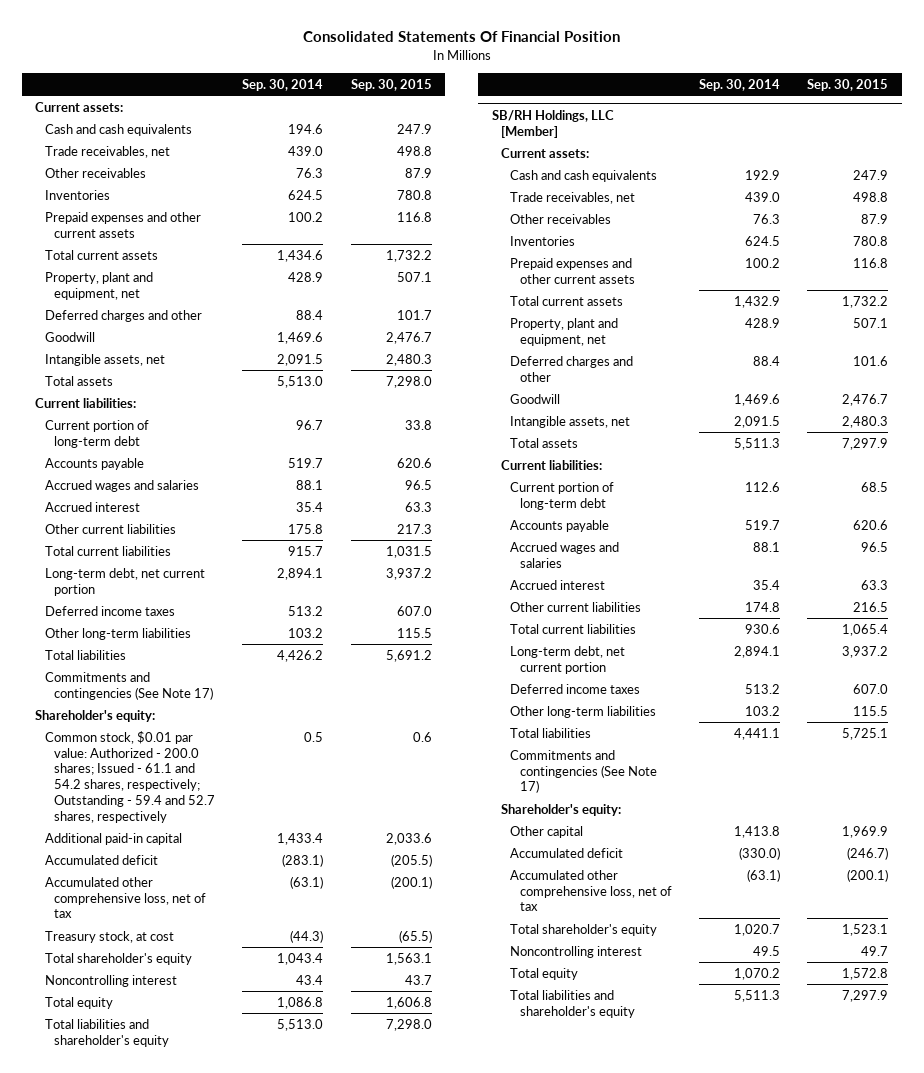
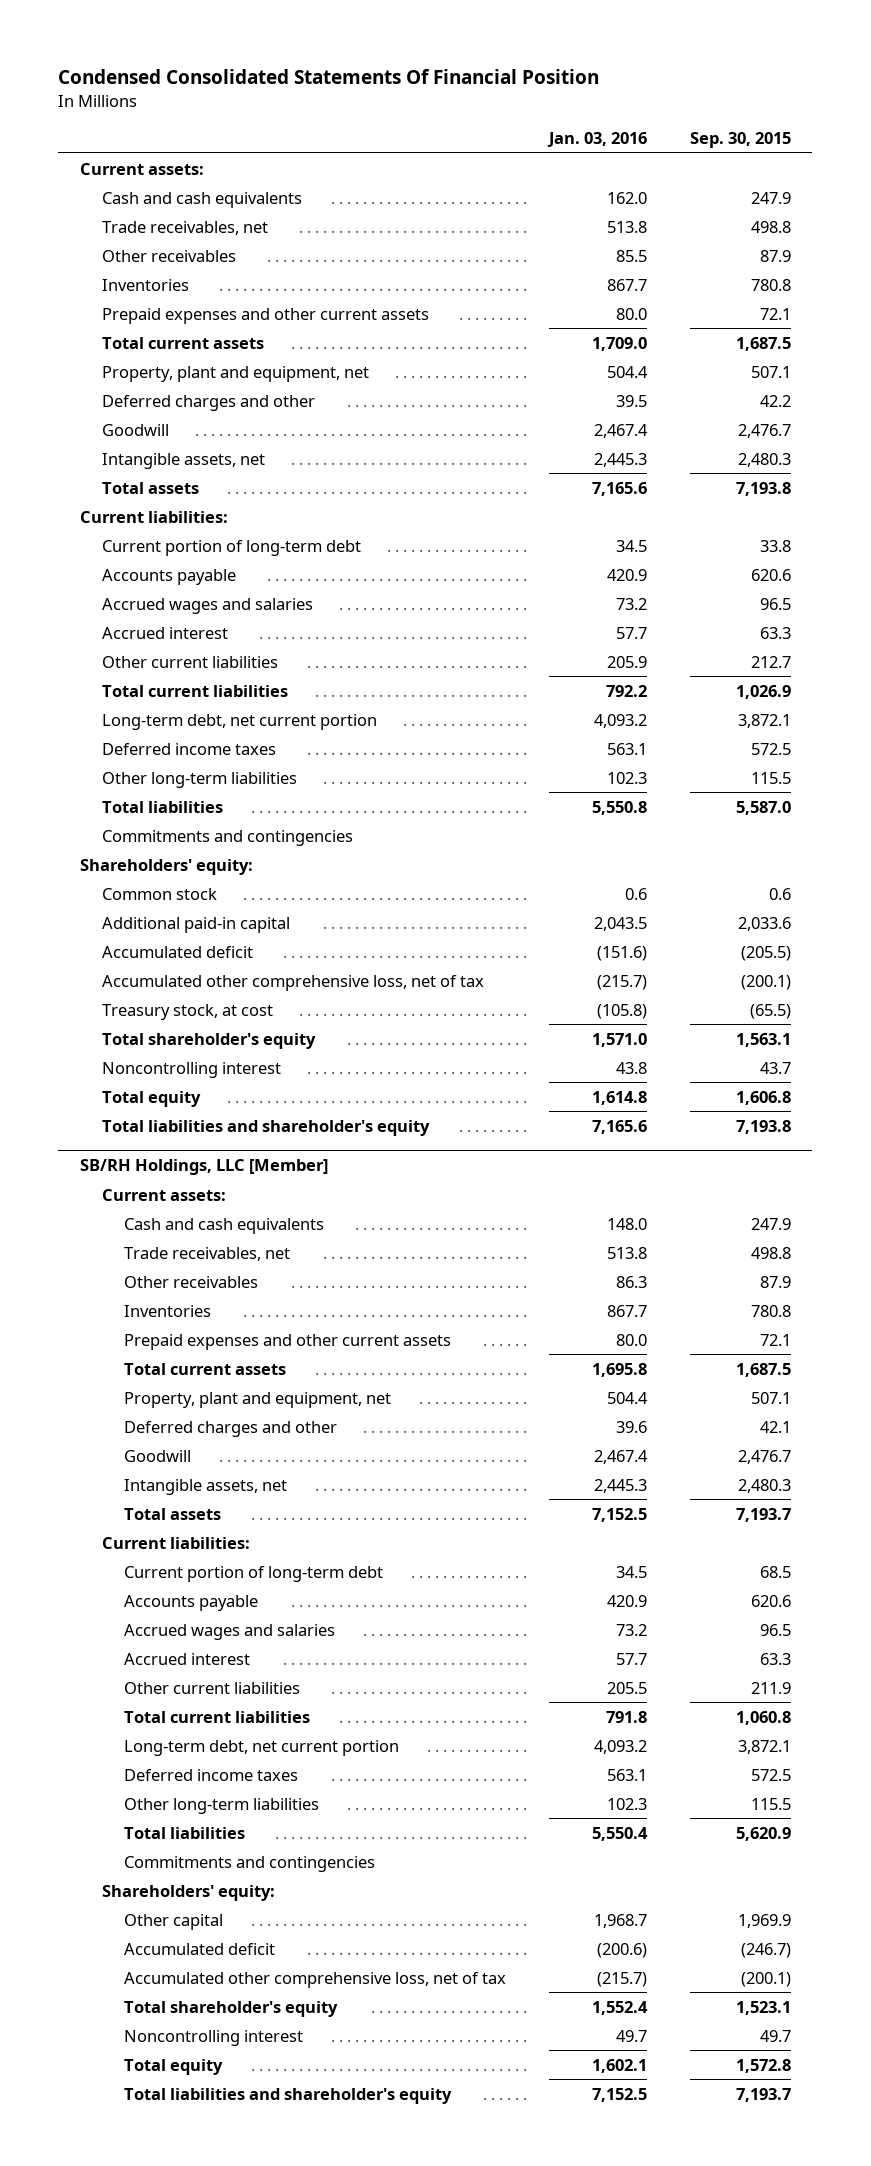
- Consolidated Statements Of Financial Position
+ Condensed Consolidated Statements Of Financial Position
- | Sep. 30, 2014 | Sep. 30, 2015
+ | Jan. 03, 2016 | Sep. 30, 2015
- Prepaid expenses and other current assets | 100.2 | 116.8
- Total current assets | 1,434.6 | 1,732.2
+ Prepaid expenses and other current assets | 80.0 | 72.1
+ Total current assets | 1,709.0 | 1,687.5
- Deferred charges and other | 88.4 | 101.7
+ Deferred charges and other | 39.5 | 42.2
- Total assets | 5,513.0 | 7,298.0
+ Total assets | 7,165.6 | 7,193.8
- Other current liabilities | 175.8 | 217.3
- Total current liabilities | 915.7 | 1,031.5
- Long-term debt, net current portion | 2,894.1 | 3,937.2
- Deferred income taxes | 513.2 | 607.0
+ Other current liabilities | 205.9 | 212.7
+ Total current liabilities | 792.2 | 1,026.9
+ Long-term debt, net current portion | 4,093.2 | 3,872.1
+ Deferred income taxes | 563.1 | 572.5
- Total liabilities | 4,426.2 | 5,691.2
- Commitments and contingencies (See Note 17)
- Shareholder's equity:
- Common stock, $0.01 par value: Authorized - 200.0 shares; Issued - 61.1 and 54.2 shares, respectively; Outstanding - 59.4 and 52.7 shares, respectively | 0.5 | 0.6
+ Total liabilities | 5,550.8 | 5,587.0
+ Commitments and contingencies
+ Shareholders' equity:
+ Common stock | 0.6 | 0.6
- Total liabilities and shareholder's equity | 5,513.0 | 7,298.0
+ Total liabilities and shareholder's equity | 7,165.6 | 7,193.8
@ SB/RH Holdings, LLC [Member]
- Prepaid expenses and other current assets | 100.2 | 116.8
- Total current assets | 1,432.9 | 1,732.2
+ Prepaid expenses and other current assets | 80.0 | 72.1
+ Total current assets | 1,695.8 | 1,687.5
- Deferred charges and other | 88.4 | 101.6
+ Deferred charges and other | 39.6 | 42.1
- Total assets | 5,511.3 | 7,297.9
+ Total assets | 7,152.5 | 7,193.7
- Other current liabilities | 174.8 | 216.5
- Total current liabilities | 930.6 | 1,065.4
- Long-term debt, net current portion | 2,894.1 | 3,937.2
- Deferred income taxes | 513.2 | 607.0
+ Other current liabilities | 205.5 | 211.9
+ Total current liabilities | 791.8 | 1,060.8
+ Long-term debt, net current portion | 4,093.2 | 3,872.1
+ Deferred income taxes | 563.1 | 572.5
- Total liabilities | 4,441.1 | 5,725.1
- Commitments and contingencies (See Note 17)
- Shareholder's equity:
+ Total liabilities | 5,550.4 | 5,620.9
+ Commitments and contingencies
+ Shareholders' equity:
- Total liabilities and shareholder's equity | 5,511.3 | 7,297.9
+ Total liabilities and shareholder's equity | 7,152.5 | 7,193.7

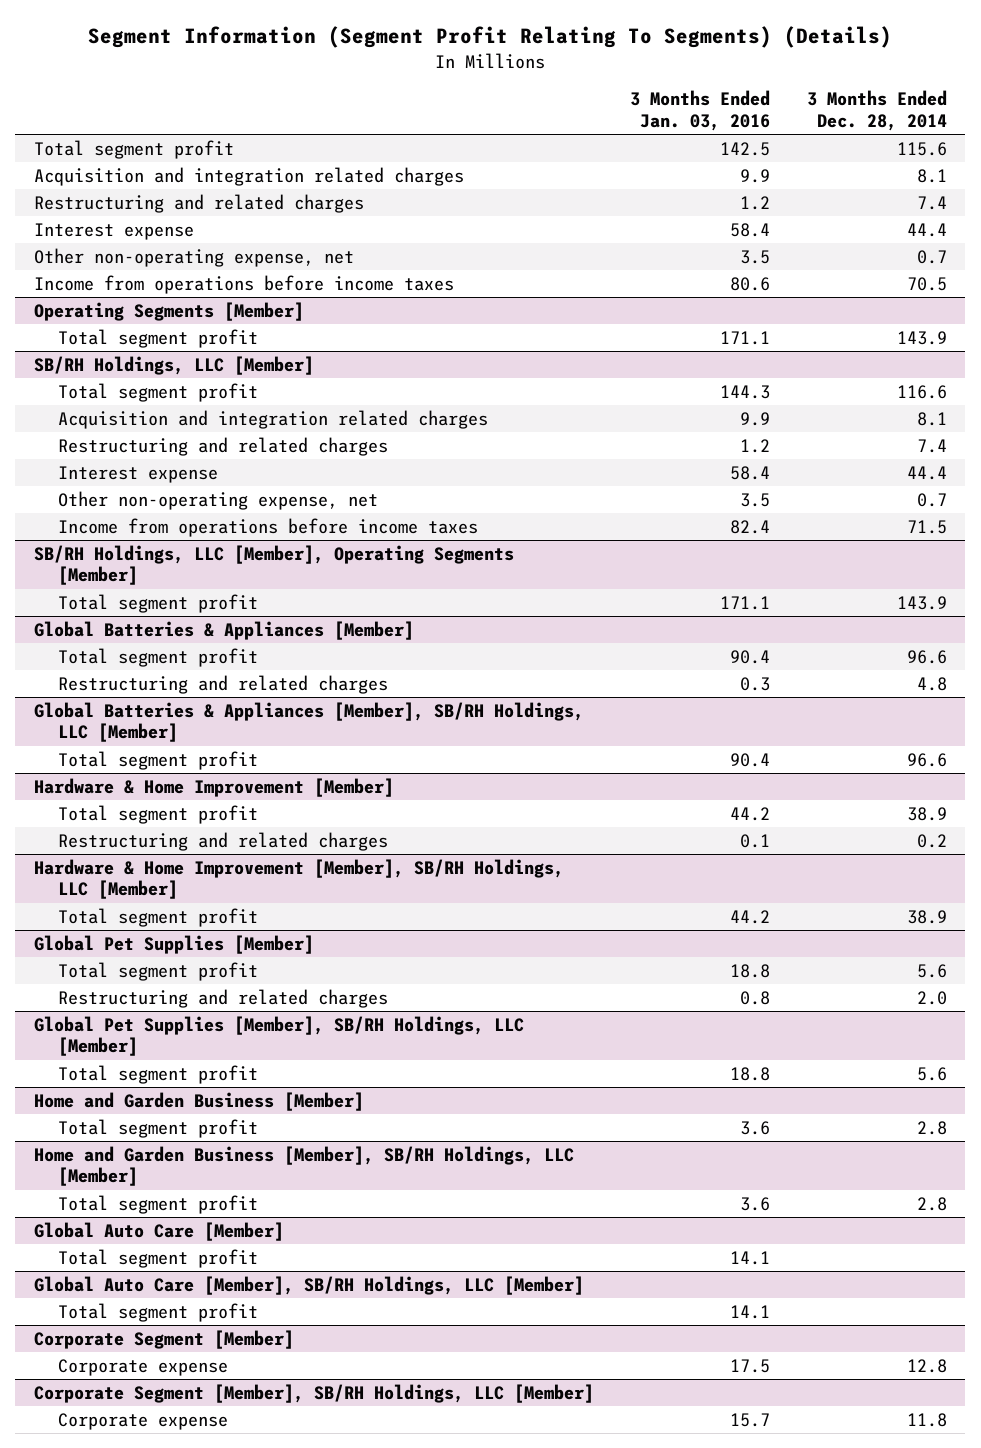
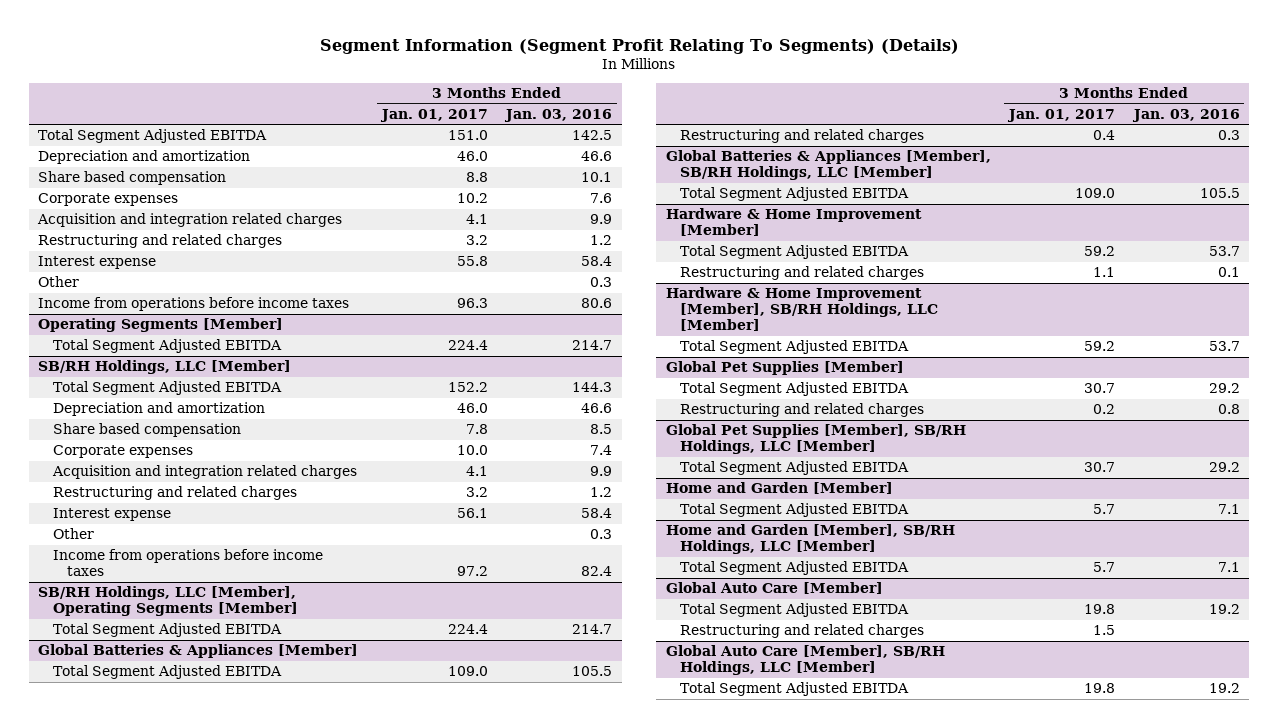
- | 3 Months Ended Jan. 03, 2016 | 3 Months Ended Dec. 28, 2014
+ | 3 Months Ended Jan. 01, 2017 | 3 Months Ended Jan. 03, 2016
- Total segment profit | 142.5 | 115.6
+ Total Segment Adjusted EBITDA | 151.0 | 142.5
+ Depreciation and amortization | 46.0 | 46.6
+ Share based compensation | 8.8 | 10.1
+ Corporate expenses | 10.2 | 7.6
- Other non-operating expense, net | 3.5 | 0.7
+ Other | | 0.3
@ Operating Segments [Member]
- Total segment profit | 171.1 | 143.9
+ Total Segment Adjusted EBITDA | 224.4 | 214.7
@ SB/RH Holdings, LLC [Member]
- Total segment profit | 144.3 | 116.6
+ Total Segment Adjusted EBITDA | 152.2 | 144.3
+ Depreciation and amortization | 46.0 | 46.6
+ Share based compensation | 7.8 | 8.5
+ Corporate expenses | 10.0 | 7.4
- Other non-operating expense, net | 3.5 | 0.7
+ Other | | 0.3
@ SB/RH Holdings, LLC [Member], Operating Segments [Member]
- Total segment profit | 171.1 | 143.9
+ Total Segment Adjusted EBITDA | 224.4 | 214.7
@ Global Batteries & Appliances [Member]
- Total segment profit | 90.4 | 96.6
+ Total Segment Adjusted EBITDA | 109.0 | 105.5
@ Global Batteries & Appliances [Member], SB/RH Holdings, LLC [Member]
- Total segment profit | 90.4 | 96.6
+ Total Segment Adjusted EBITDA | 109.0 | 105.5
@ Hardware & Home Improvement [Member]
- Total segment profit | 44.2 | 38.9
+ Total Segment Adjusted EBITDA | 59.2 | 53.7
@ Hardware & Home Improvement [Member], SB/RH Holdings, LLC [Member]
- Total segment profit | 44.2 | 38.9
+ Total Segment Adjusted EBITDA | 59.2 | 53.7
@ Global Pet Supplies [Member]
- Total segment profit | 18.8 | 5.6
+ Total Segment Adjusted EBITDA | 30.7 | 29.2
@ Global Pet Supplies [Member], SB/RH Holdings, LLC [Member]
- Total segment profit | 18.8 | 5.6
- Home and Garden Business [Member]
- Total segment profit | 3.6 | 2.8
- Home and Garden Business [Member], SB/RH Holdings, LLC [Member]
- Total segment profit | 3.6 | 2.8
@ Global Pet Supplies [Member], SB/RH Holdings, LLC [Member]
+ Total Segment Adjusted EBITDA | 30.7 | 29.2
+ Home and Garden [Member]
+ Total Segment Adjusted EBITDA | 5.7 | 7.1
+ Home and Garden [Member], SB/RH Holdings, LLC [Member]
+ Total Segment Adjusted EBITDA | 5.7 | 7.1
@ Global Auto Care [Member]
- Total segment profit | 14.1 |
+ Total Segment Adjusted EBITDA | 19.8 | 19.2
+ Restructuring and related charges | 1.5 |
@ Global Auto Care [Member], SB/RH Holdings, LLC [Member]
- Total segment profit | 14.1 |
- Corporate Segment [Member]
- Corporate expense | 17.5 | 12.8
- Corporate Segment [Member], SB/RH Holdings, LLC [Member]
- Corporate expense | 15.7 | 11.8
@ Global Auto Care [Member], SB/RH Holdings, LLC [Member]
+ Total Segment Adjusted EBITDA | 19.8 | 19.2

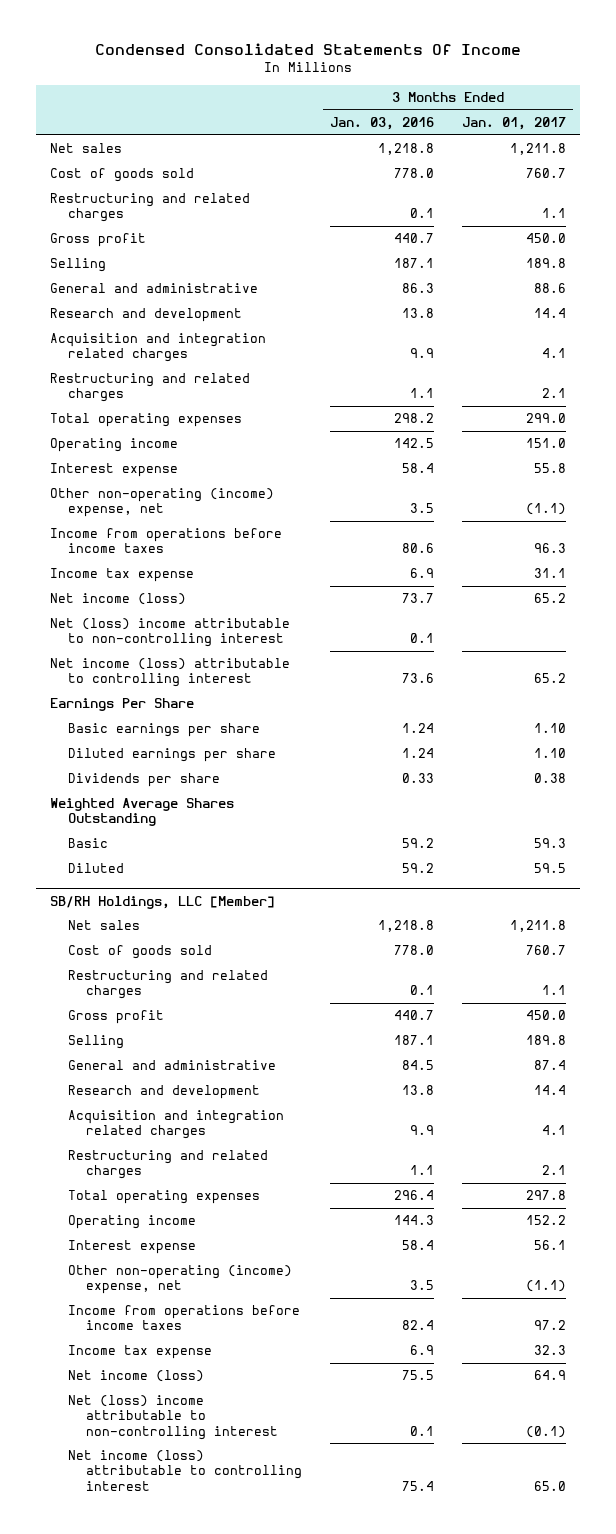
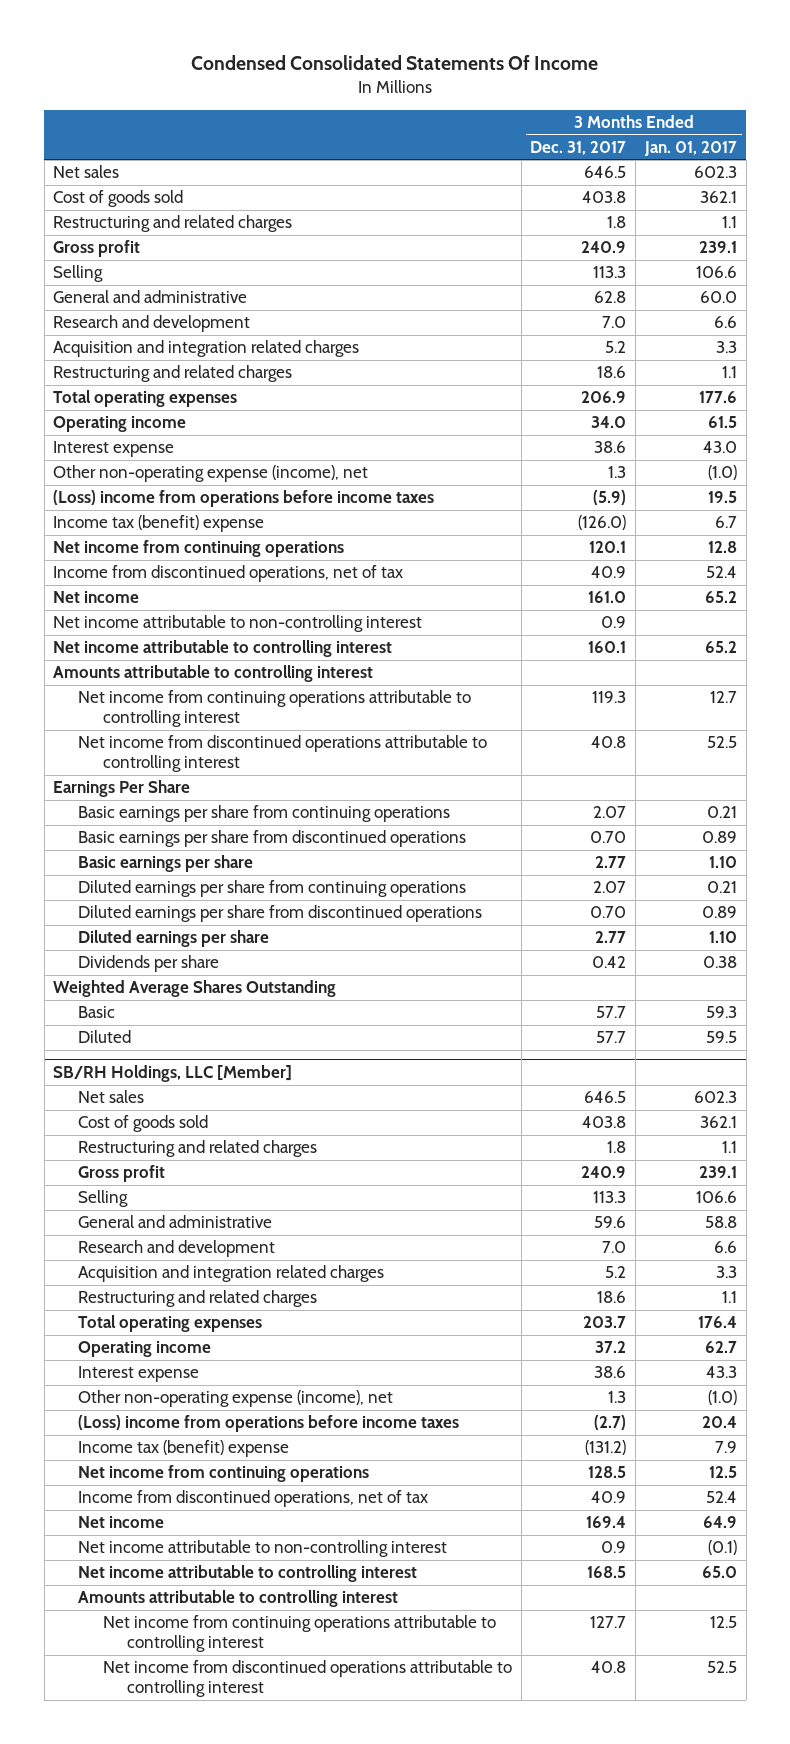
- | 3 Months Ended Jan. 03, 2016 | 3 Months Ended Jan. 01, 2017
+ | 3 Months Ended Dec. 31, 2017 | 3 Months Ended Jan. 01, 2017
- Net sales | 1,218.8 | 1,211.8
- Cost of goods sold | 778.0 | 760.7
+ Net sales | 646.5 | 602.3
+ Cost of goods sold | 403.8 | 362.1
- Gross profit | 440.7 | 450.0
- Selling | 187.1 | 189.8
- General and administrative | 86.3 | 88.6
- Research and development | 13.8 | 14.4
- Acquisition and integration related charges | 9.9 | 4.1
- Restructuring and related charges | 1.1 | 2.1
- Total operating expenses | 298.2 | 299.0
- Operating income | 142.5 | 151.0
- Interest expense | 58.4 | 55.8
- Other non-operating (income) expense, net | 3.5 | (1.1)
- Income from operations before income taxes | 80.6 | 96.3
- Income tax expense | 6.9 | 31.1
- Net income (loss) | 73.7 | 65.2
- Net (loss) income attributable to non-controlling interest | 0.1 |
- Net income (loss) attributable to controlling interest | 73.6 | 65.2
+ Gross profit | 240.9 | 239.1
+ Selling | 113.3 | 106.6
+ General and administrative | 62.8 | 60.0
+ Research and development | 7.0 | 6.6
+ Acquisition and integration related charges | 5.2 | 3.3
+ Restructuring and related charges | 18.6 | 1.1
+ Total operating expenses | 206.9 | 177.6
+ Operating income | 34.0 | 61.5
+ Interest expense | 38.6 | 43.0
+ Other non-operating expense (income), net | 1.3 | (1.0)
+ (Loss) income from operations before income taxes | (5.9) | 19.5
+ Income tax (benefit) expense | (126.0) | 6.7
+ Net income from continuing operations | 120.1 | 12.8
+ Income from discontinued operations, net of tax | 40.9 | 52.4
+ Net income | 161.0 | 65.2
+ Net income attributable to non-controlling interest | 0.9 |
+ Net income attributable to controlling interest | 160.1 | 65.2
+ Amounts attributable to controlling interest
+ Net income from continuing operations attributable to controlling interest | 119.3 | 12.7
+ Net income from discontinued operations attributable to controlling interest | 40.8 | 52.5
+ Basic earnings per share from continuing operations | 2.07 | 0.21
+ Basic earnings per share from discontinued operations | 0.70 | 0.89
+ Diluted earnings per share from continuing operations | 2.07 | 0.21
+ Diluted earnings per share from discontinued operations | 0.70 | 0.89
@ SB/RH Holdings, LLC [Member]
- Net sales | 1,218.8 | 1,211.8
- Cost of goods sold | 778.0 | 760.7
+ Net sales | 646.5 | 602.3
+ Cost of goods sold | 403.8 | 362.1
- Gross profit | 440.7 | 450.0
- Selling | 187.1 | 189.8
- General and administrative | 84.5 | 87.4
- Research and development | 13.8 | 14.4
- Acquisition and integration related charges | 9.9 | 4.1
- Restructuring and related charges | 1.1 | 2.1
- Total operating expenses | 296.4 | 297.8
- Operating income | 144.3 | 152.2
- Interest expense | 58.4 | 56.1
- Other non-operating (income) expense, net | 3.5 | (1.1)
- Income from operations before income taxes | 82.4 | 97.2
- Income tax expense | 6.9 | 32.3
- Net income (loss) | 75.5 | 64.9
- Net (loss) income attributable to non-controlling interest | 0.1 | (0.1)
- Net income (loss) attributable to controlling interest | 75.4 | 65.0
+ Gross profit | 240.9 | 239.1
+ Selling | 113.3 | 106.6
+ General and administrative | 59.6 | 58.8
+ Research and development | 7.0 | 6.6
+ Acquisition and integration related charges | 5.2 | 3.3
+ Restructuring and related charges | 18.6 | 1.1
+ Total operating expenses | 203.7 | 176.4
+ Operating income | 37.2 | 62.7
+ Interest expense | 38.6 | 43.3
+ Other non-operating expense (income), net | 1.3 | (1.0)
+ (Loss) income from operations before income taxes | (2.7) | 20.4
+ Income tax (benefit) expense | (131.2) | 7.9
+ Net income from continuing operations | 128.5 | 12.5
+ Income from discontinued operations, net of tax | 40.9 | 52.4
+ Net income | 169.4 | 64.9
+ Net income attributable to non-controlling interest | 0.9 | (0.1)
+ Net income attributable to controlling interest | 168.5 | 65.0
+ Amounts attributable to controlling interest
+ Net income from continuing operations attributable to controlling interest | 127.7 | 12.5
+ Net income from discontinued operations attributable to controlling interest | 40.8 | 52.5

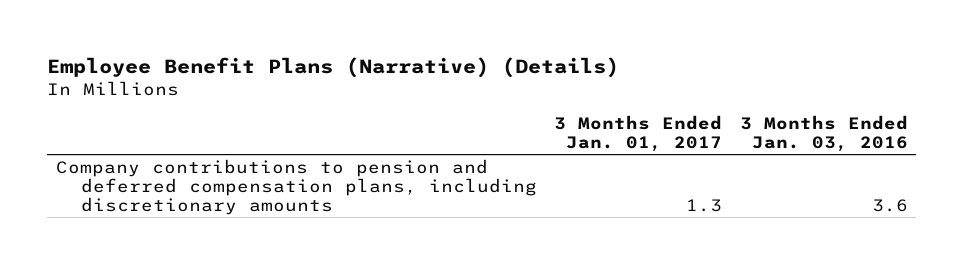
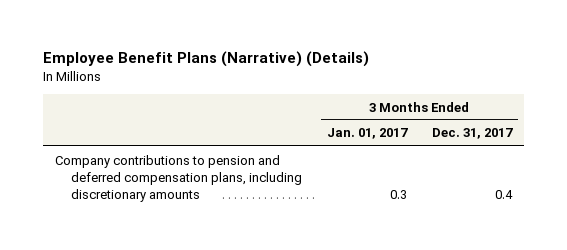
- | 3 Months Ended Jan. 01, 2017 | 3 Months Ended Jan. 03, 2016
+ | 3 Months Ended Jan. 01, 2017 | 3 Months Ended Dec. 31, 2017
- Company contributions to pension and deferred compensation plans, including discretionary amounts | 1.3 | 3.6
+ Company contributions to pension and deferred compensation plans, including discretionary amounts | 0.3 | 0.4

